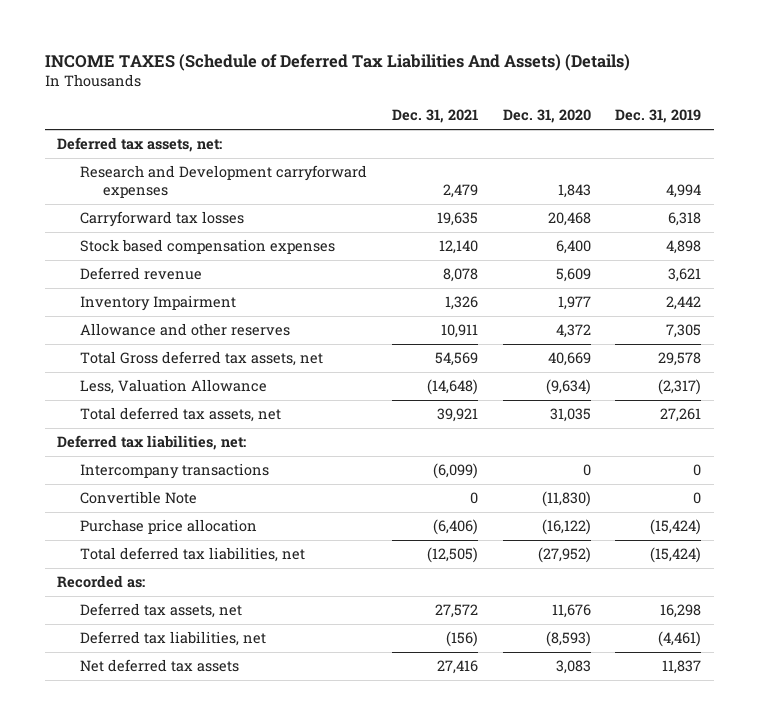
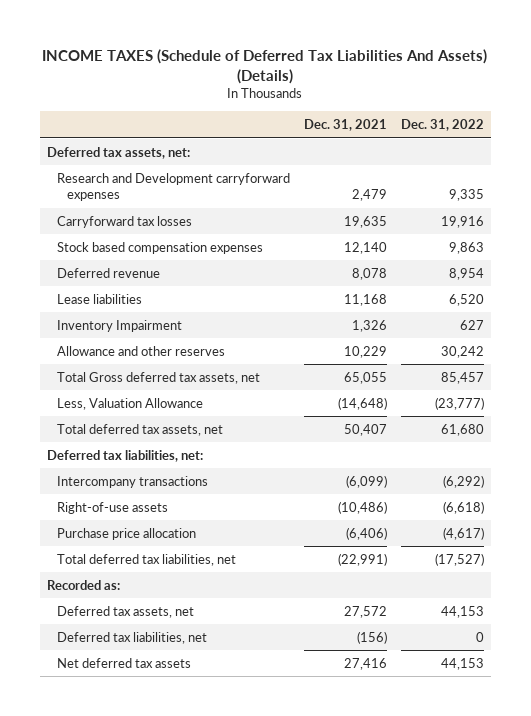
- | Dec. 31, 2021 | Dec. 31, 2020 | Dec. 31, 2019
+ | Dec. 31, 2021 | Dec. 31, 2022
+ Lease liabilities | 11,168 | 6,520
- Allowance and other reserves | 10,911 | 4,372 | 7,305
- Total Gross deferred tax assets, net | 54,569 | 40,669 | 29,578
+ Allowance and other reserves | 10,229 | 30,242
+ Total Gross deferred tax assets, net | 65,055 | 85,457
- Total deferred tax assets, net | 39,921 | 31,035 | 27,261
+ Total deferred tax assets, net | 50,407 | 61,680
- Convertible Note | 0 | (11,830) | 0
+ Right-of-use assets | (10,486) | (6,618)
- Total deferred tax liabilities, net | (12,505) | (27,952) | (15,424)
+ Total deferred tax liabilities, net | (22,991) | (17,527)

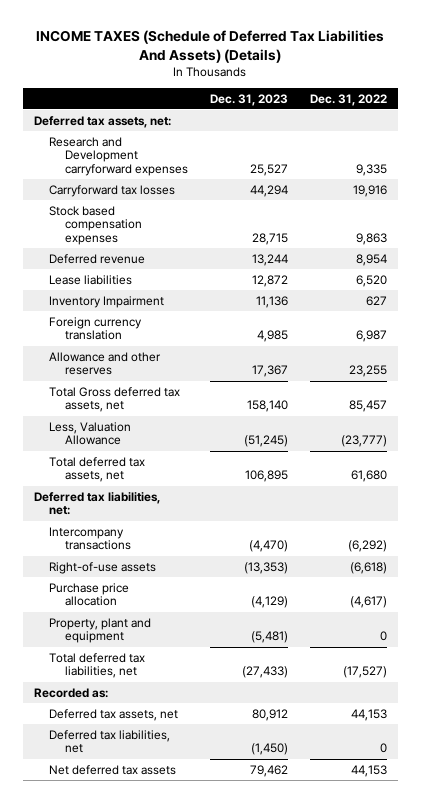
- | Dec. 31, 2021 | Dec. 31, 2022
+ | Dec. 31, 2023 | Dec. 31, 2022
- Allowance and other reserves | 10,229 | 30,242
+ Foreign currency translation | 4,985 | 6,987
+ Allowance and other reserves | 17,367 | 23,255
+ Property, plant and equipment | (5,481) | 0

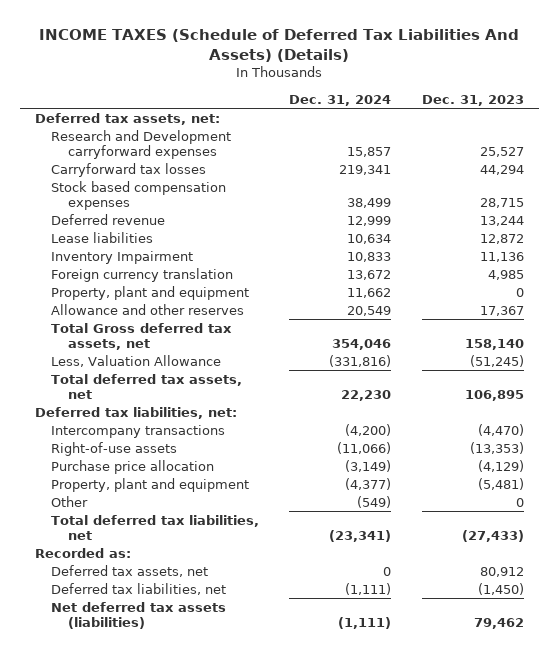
- | Dec. 31, 2023 | Dec. 31, 2022
+ | Dec. 31, 2024 | Dec. 31, 2023
+ Property, plant and equipment | 11,662 | 0
+ Other | (549) | 0
- Net deferred tax assets | 79,462 | 44,153
+ Net deferred tax assets (liabilities) | (1,111) | 79,462

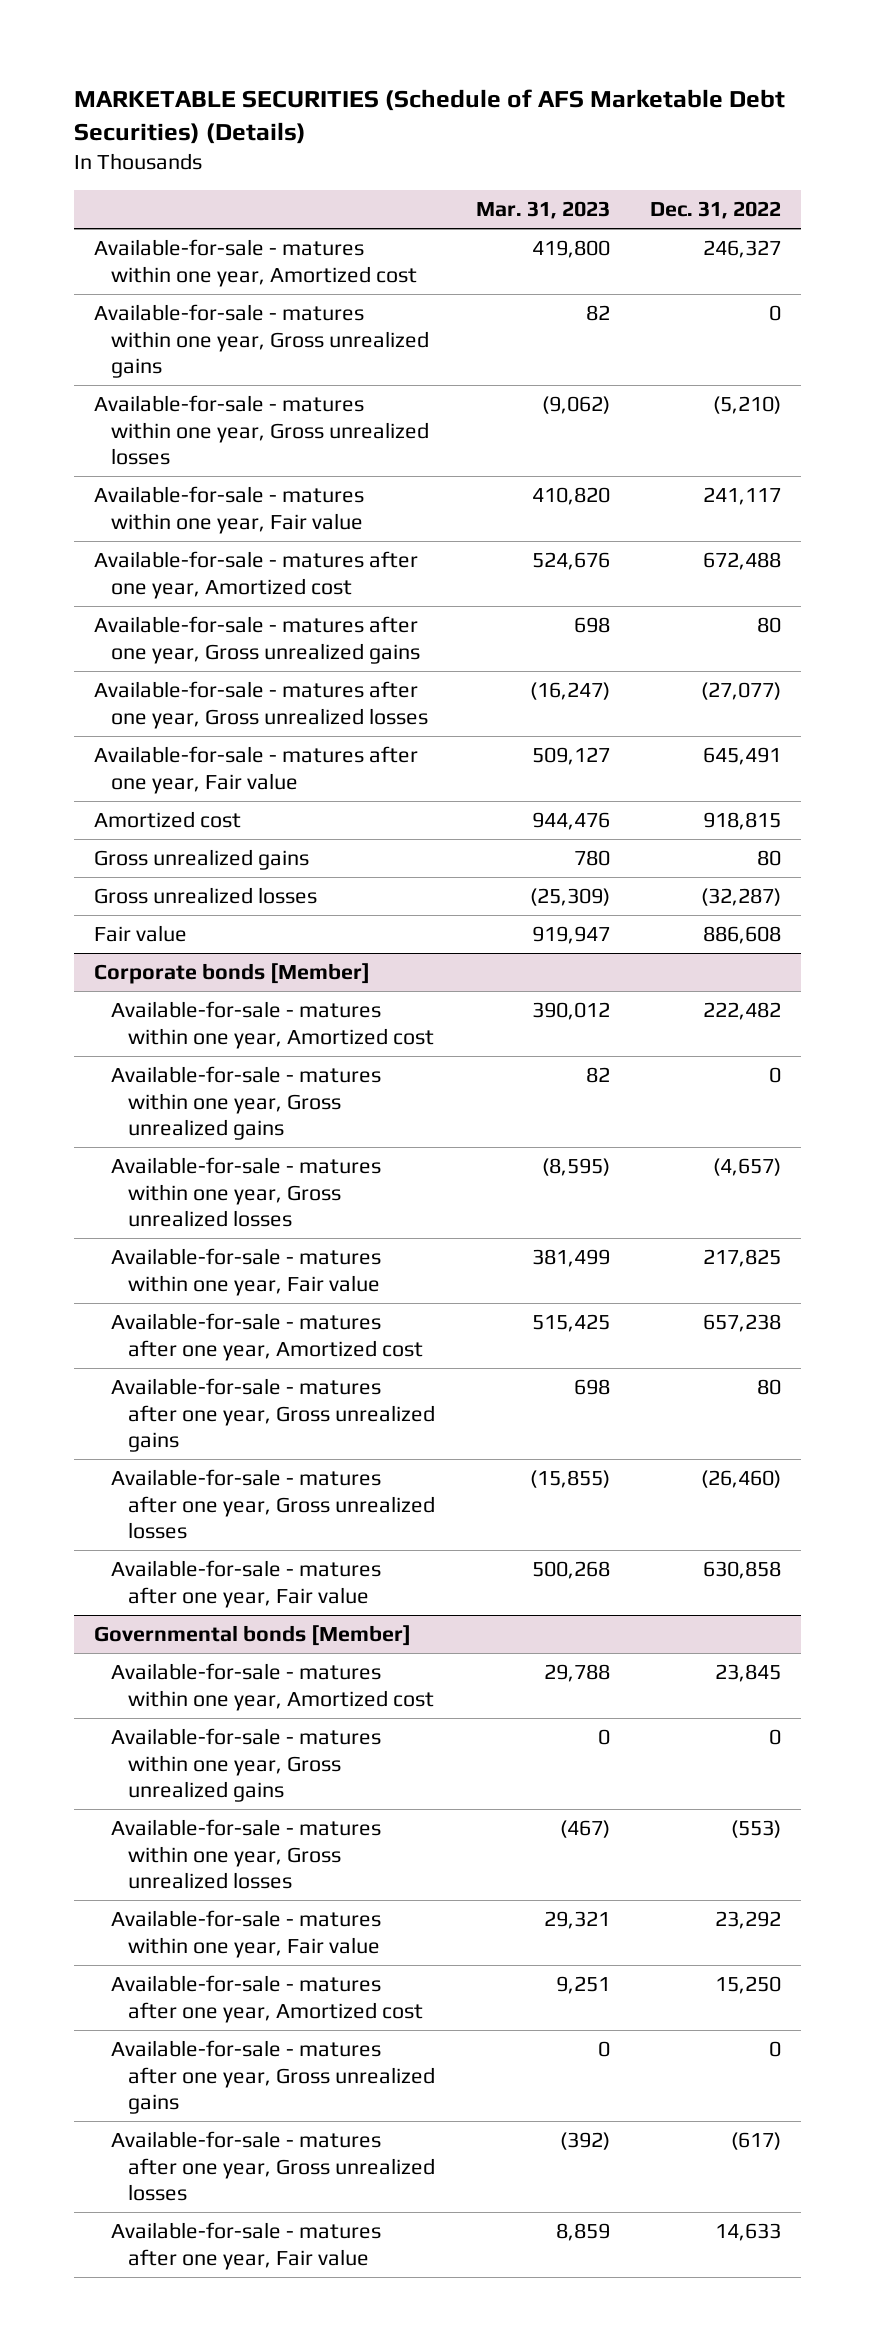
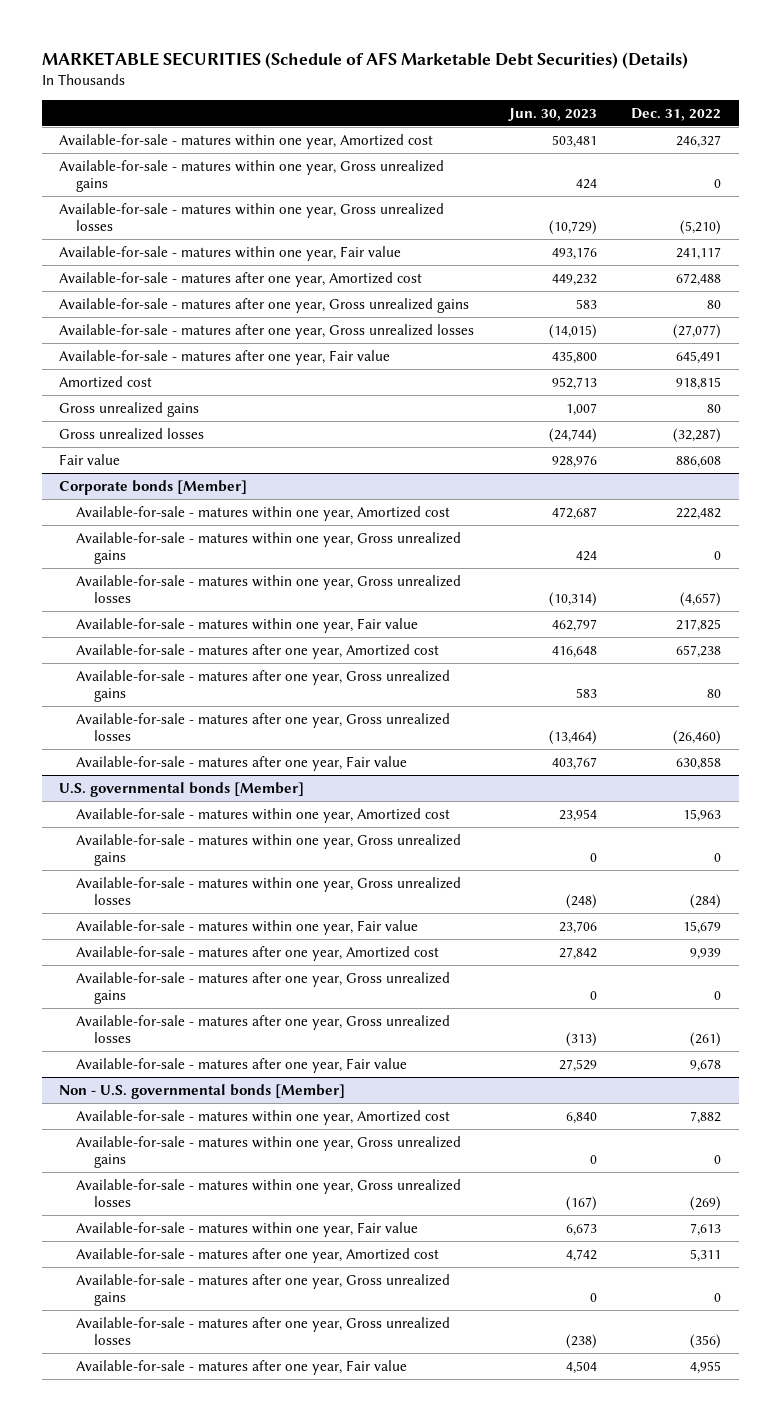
- | Mar. 31, 2023 | Dec. 31, 2022
+ | Jun. 30, 2023 | Dec. 31, 2022
- Governmental bonds [Member]
- Available-for-sale - matures within one year, Amortized cost | 29,788 | 23,845
+ U.S. governmental bonds [Member]
+ Available-for-sale - matures within one year, Amortized cost | 23,954 | 15,963
- Available-for-sale - matures within one year, Gross unrealized losses | (467) | (553)
- Available-for-sale - matures within one year, Fair value | 29,321 | 23,292
- Available-for-sale - matures after one year, Amortized cost | 9,251 | 15,250
+ Available-for-sale - matures within one year, Gross unrealized losses | (248) | (284)
+ Available-for-sale - matures within one year, Fair value | 23,706 | 15,679
+ Available-for-sale - matures after one year, Amortized cost | 27,842 | 9,939
- Available-for-sale - matures after one year, Gross unrealized losses | (392) | (617)
- Available-for-sale - matures after one year, Fair value | 8,859 | 14,633
+ Available-for-sale - matures after one year, Gross unrealized losses | (313) | (261)
+ Available-for-sale - matures after one year, Fair value | 27,529 | 9,678
+ Non - U.S. governmental bonds [Member]
+ Available-for-sale - matures within one year, Amortized cost | 6,840 | 7,882
+ Available-for-sale - matures within one year, Gross unrealized gains | 0 | 0
+ Available-for-sale - matures within one year, Gross unrealized losses | (167) | (269)
+ Available-for-sale - matures within one year, Fair value | 6,673 | 7,613
+ Available-for-sale - matures after one year, Amortized cost | 4,742 | 5,311
+ Available-for-sale - matures after one year, Gross unrealized gains | 0 | 0
+ Available-for-sale - matures after one year, Gross unrealized losses | (238) | (356)
+ Available-for-sale - matures after one year, Fair value | 4,504 | 4,955

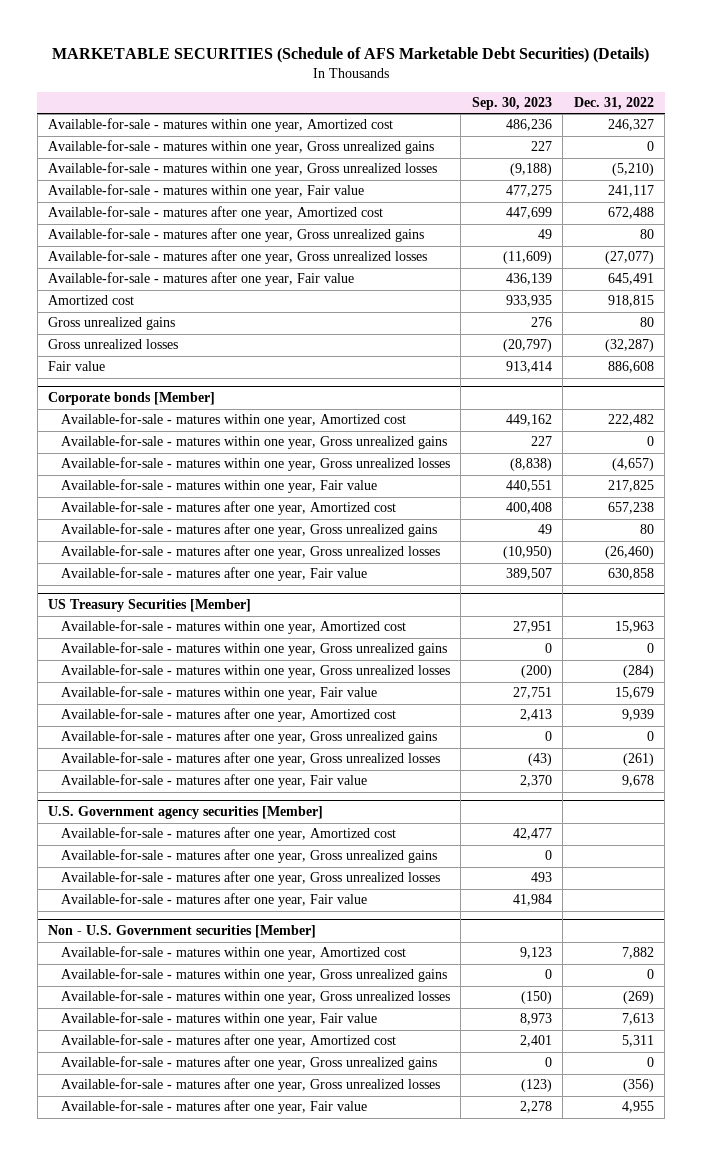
- | Jun. 30, 2023 | Dec. 31, 2022
+ | Sep. 30, 2023 | Dec. 31, 2022
- U.S. governmental bonds [Member]
+ US Treasury Securities [Member]
- Non - U.S. governmental bonds [Member]
+ U.S. Government agency securities [Member]
+ Available-for-sale - matures after one year, Amortized cost | 42,477 |
+ Available-for-sale - matures after one year, Gross unrealized gains | 0 |
+ Available-for-sale - matures after one year, Gross unrealized losses | 493 |
+ Available-for-sale - matures after one year, Fair value | 41,984 |
+ Non - U.S. Government securities [Member]

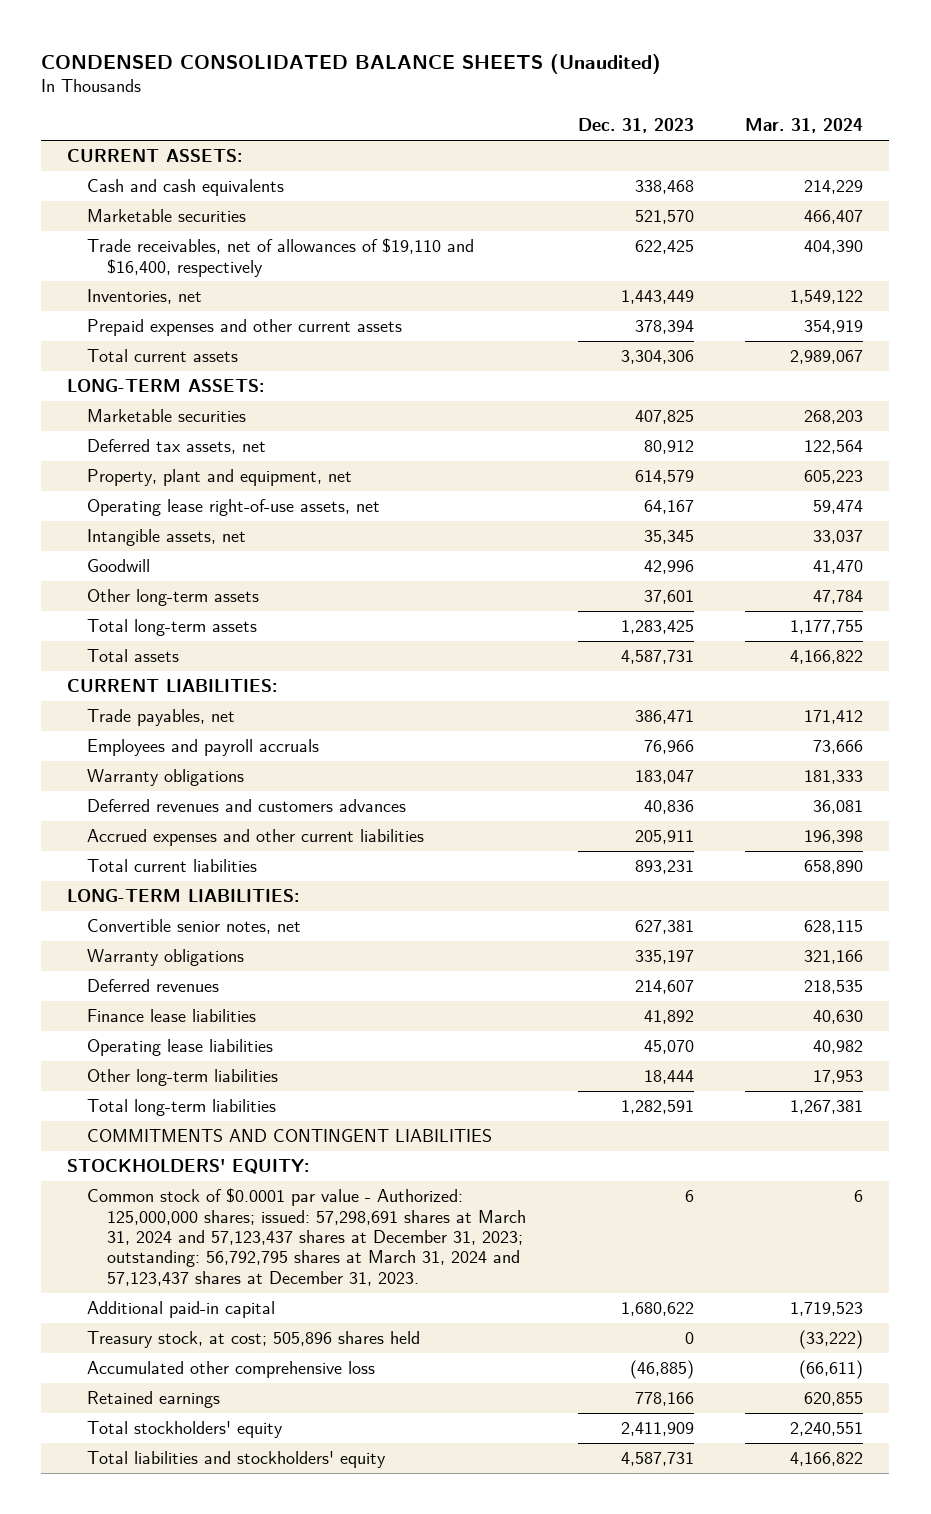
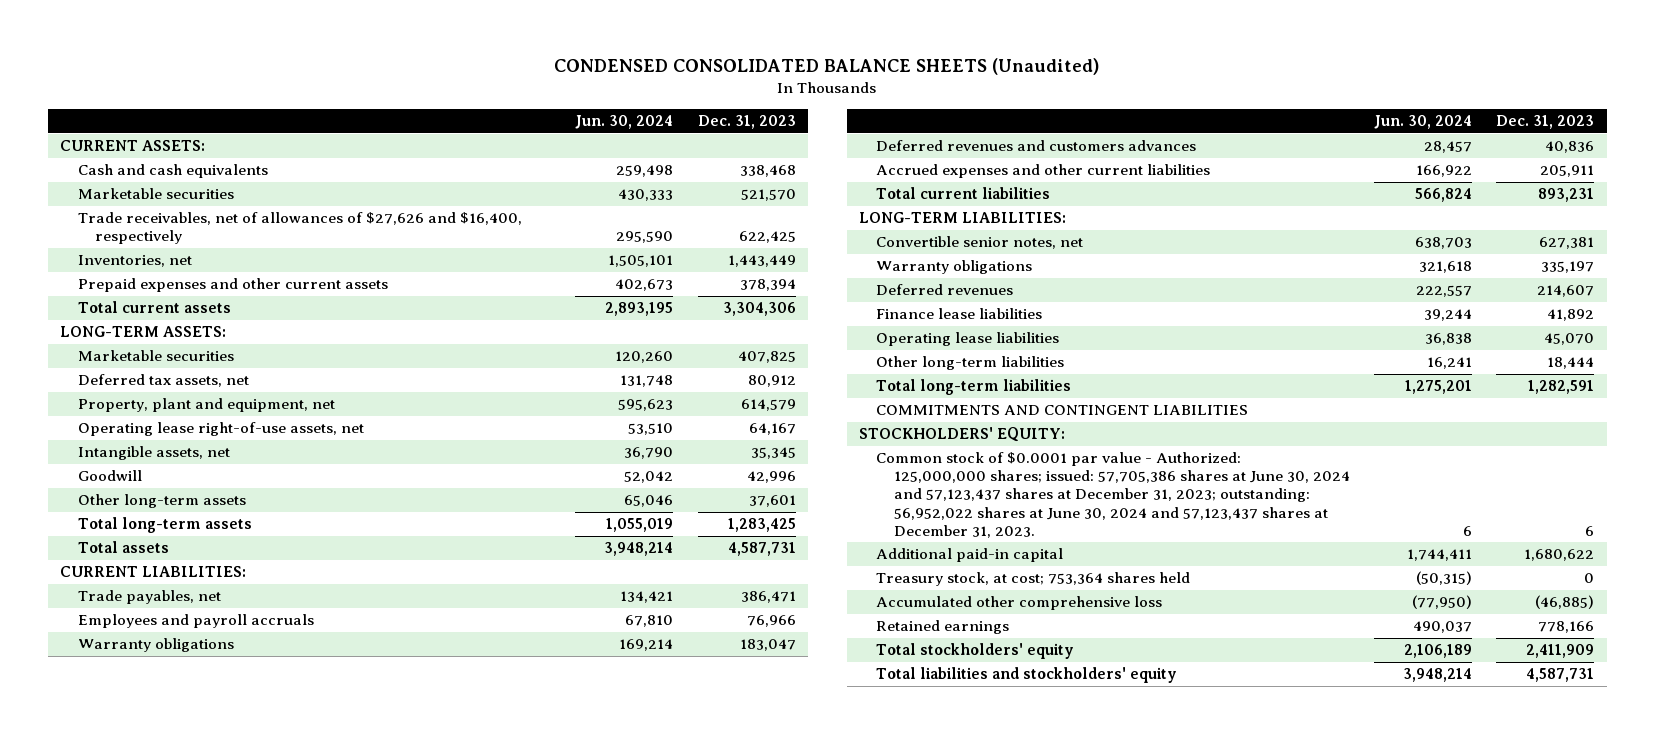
- | Dec. 31, 2023 | Mar. 31, 2024
+ | Jun. 30, 2024 | Dec. 31, 2023
- Trade receivables, net of allowances of $19,110 and $16,400, respectively | 622,425 | 404,390
+ Trade receivables, net of allowances of $27,626 and $16,400, respectively | 295,590 | 622,425
- Common stock of $0.0001 par value - Authorized: 125,000,000 shares; issued: 57,298,691 shares at March 31, 2024 and 57,123,437 shares at December 31, 2023; outstanding: 56,792,795 shares at March 31, 2024 and 57,123,437 shares at December 31, 2023. | 6 | 6
+ Common stock of $0.0001 par value - Authorized: 125,000,000 shares; issued: 57,705,386 shares at June 30, 2024 and 57,123,437 shares at December 31, 2023; outstanding: 56,952,022 shares at June 30, 2024 and 57,123,437 shares at December 31, 2023. | 6 | 6
- Treasury stock, at cost; 505,896 shares held | 0 | (33,222)
+ Treasury stock, at cost; 753,364 shares held | (50,315) | 0

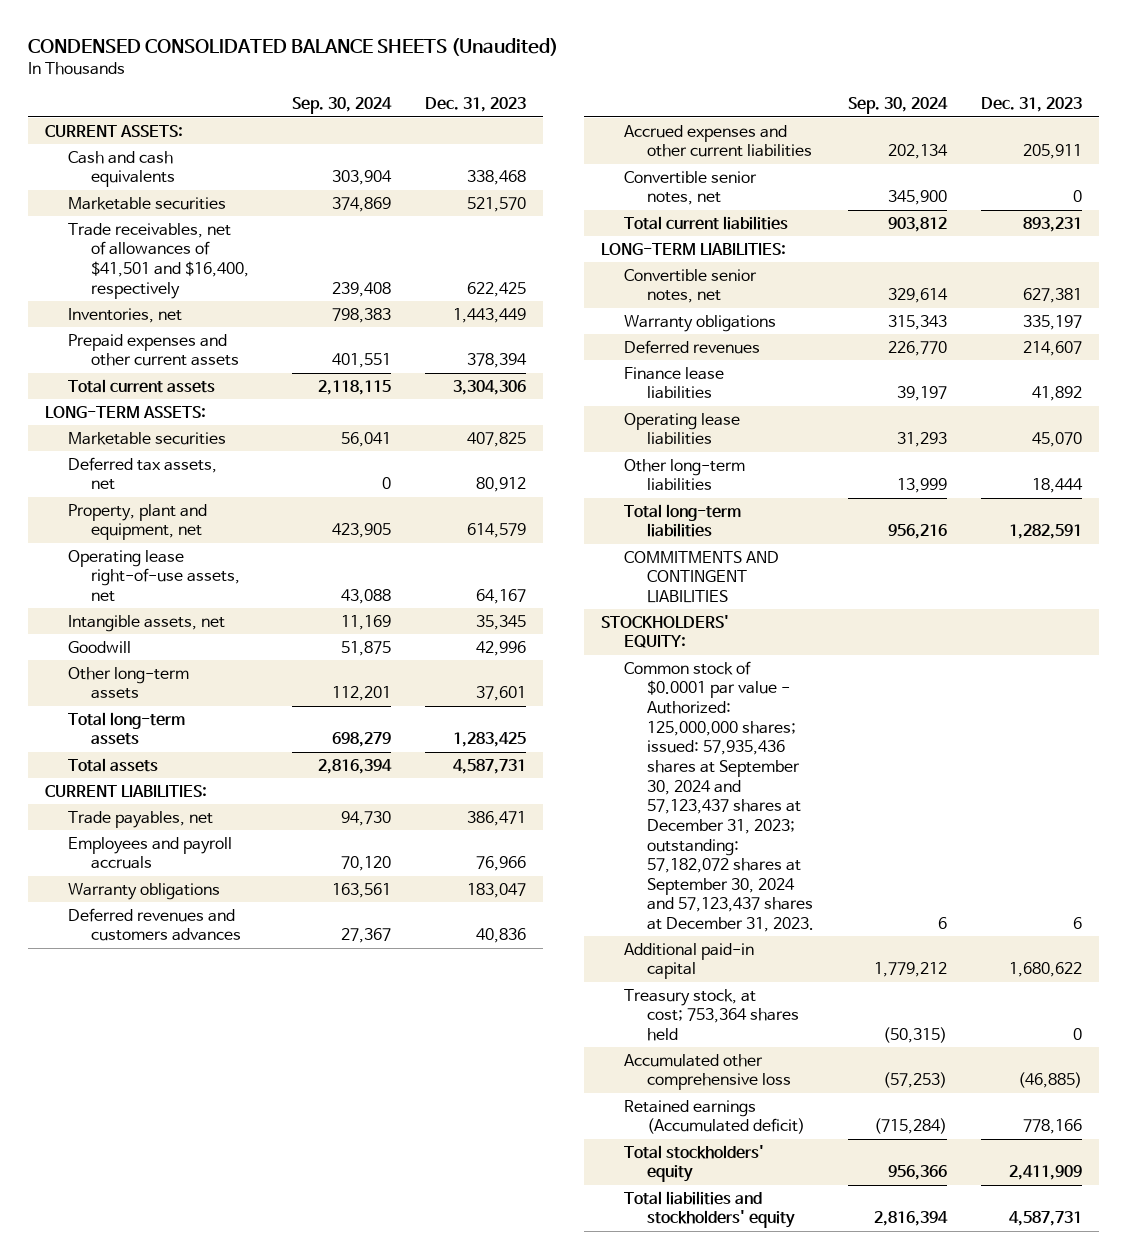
- | Jun. 30, 2024 | Dec. 31, 2023
+ | Sep. 30, 2024 | Dec. 31, 2023
- Trade receivables, net of allowances of $27,626 and $16,400, respectively | 295,590 | 622,425
+ Trade receivables, net of allowances of $41,501 and $16,400, respectively | 239,408 | 622,425
+ Convertible senior notes, net | 345,900 | 0
- Common stock of $0.0001 par value - Authorized: 125,000,000 shares; issued: 57,705,386 shares at June 30, 2024 and 57,123,437 shares at December 31, 2023; outstanding: 56,952,022 shares at June 30, 2024 and 57,123,437 shares at December 31, 2023. | 6 | 6
+ Common stock of $0.0001 par value - Authorized: 125,000,000 shares; issued: 57,935,436 shares at September 30, 2024 and 57,123,437 shares at December 31, 2023; outstanding: 57,182,072 shares at September 30, 2024 and 57,123,437 shares at December 31, 2023. | 6 | 6
- Retained earnings | 490,037 | 778,166
+ Retained earnings (Accumulated deficit) | (715,284) | 778,166

